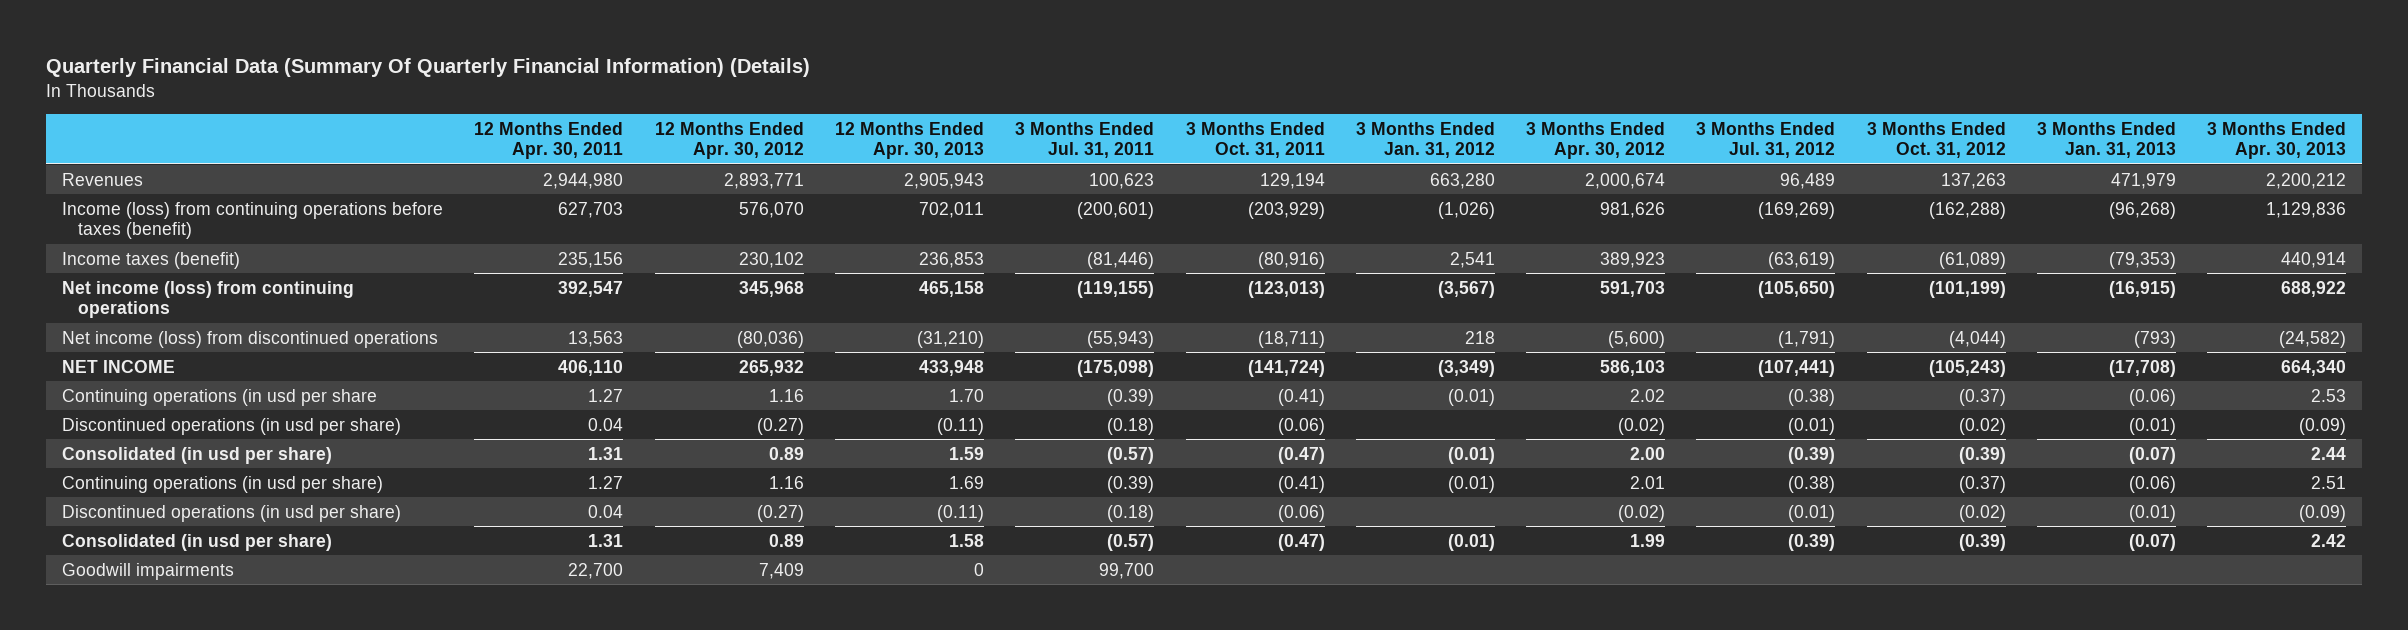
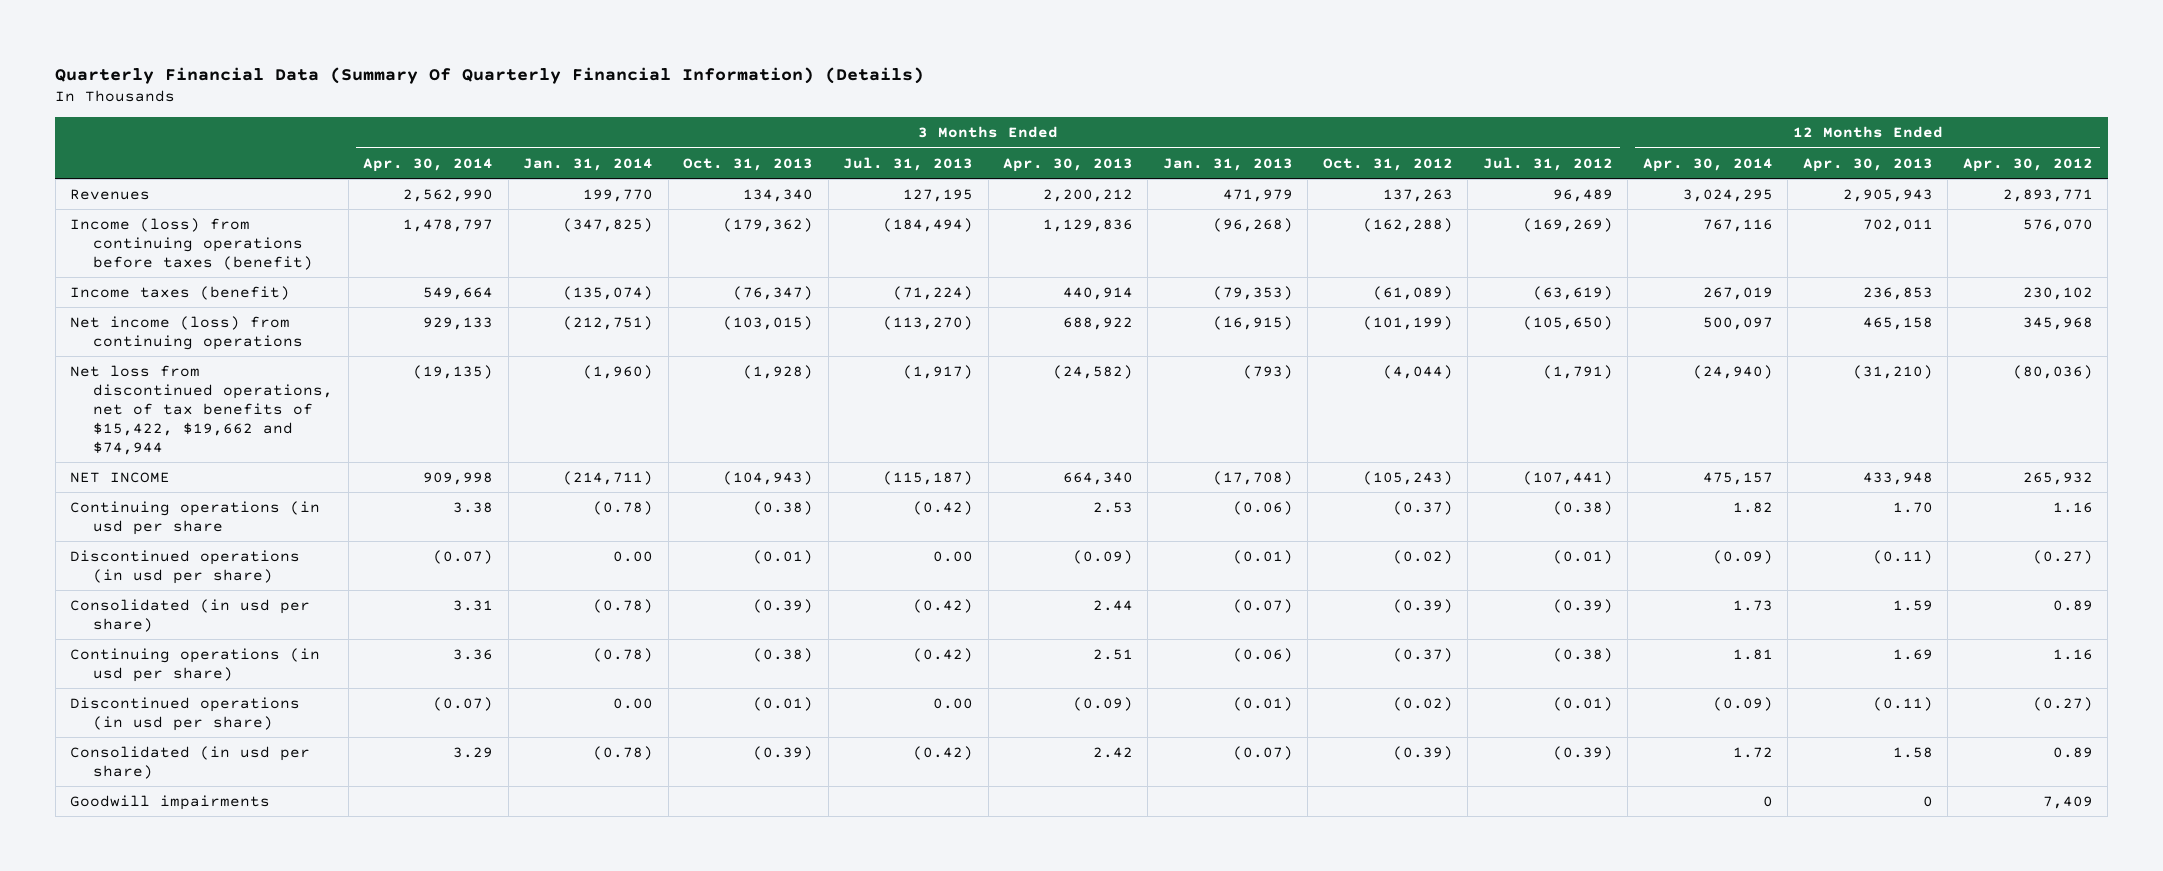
- | 12 Months Ended Apr. 30, 2011 | 12 Months Ended Apr. 30, 2012 | 12 Months Ended Apr. 30, 2013 | 3 Months Ended Jul. 31, 2011 | 3 Months Ended Oct. 31, 2011 | 3 Months Ended Jan. 31, 2012 | 3 Months Ended Apr. 30, 2012 | 3 Months Ended Jul. 31, 2012 | 3 Months Ended Oct. 31, 2012 | 3 Months Ended Jan. 31, 2013 | 3 Months Ended Apr. 30, 2013
+ | 3 Months Ended Apr. 30, 2014 | 3 Months Ended Jan. 31, 2014 | 3 Months Ended Oct. 31, 2013 | 3 Months Ended Jul. 31, 2013 | 3 Months Ended Apr. 30, 2013 | 3 Months Ended Jan. 31, 2013 | 3 Months Ended Oct. 31, 2012 | 3 Months Ended Jul. 31, 2012 | 12 Months Ended Apr. 30, 2014 | 12 Months Ended Apr. 30, 2013 | 12 Months Ended Apr. 30, 2012
- Net income (loss) from discontinued operations | 13,563 | (80,036) | (31,210) | (55,943) | (18,711) | 218 | (5,600) | (1,791) | (4,044) | (793) | (24,582)
+ Net loss from discontinued operations, net of tax benefits of $15,422, $19,662 and $74,944 | (19,135) | (1,960) | (1,928) | (1,917) | (24,582) | (793) | (4,044) | (1,791) | (24,940) | (31,210) | (80,036)

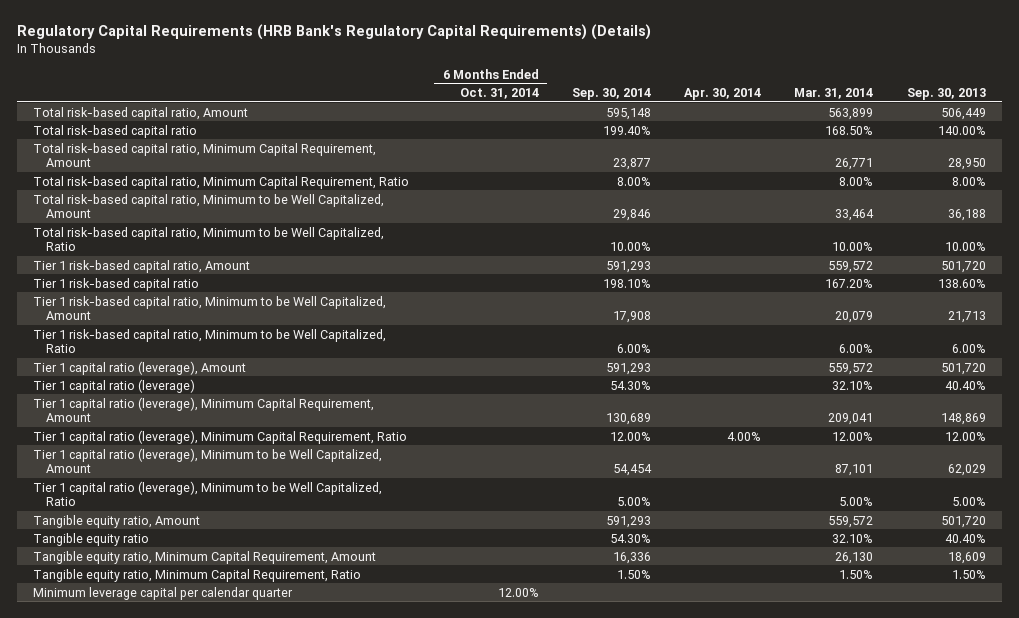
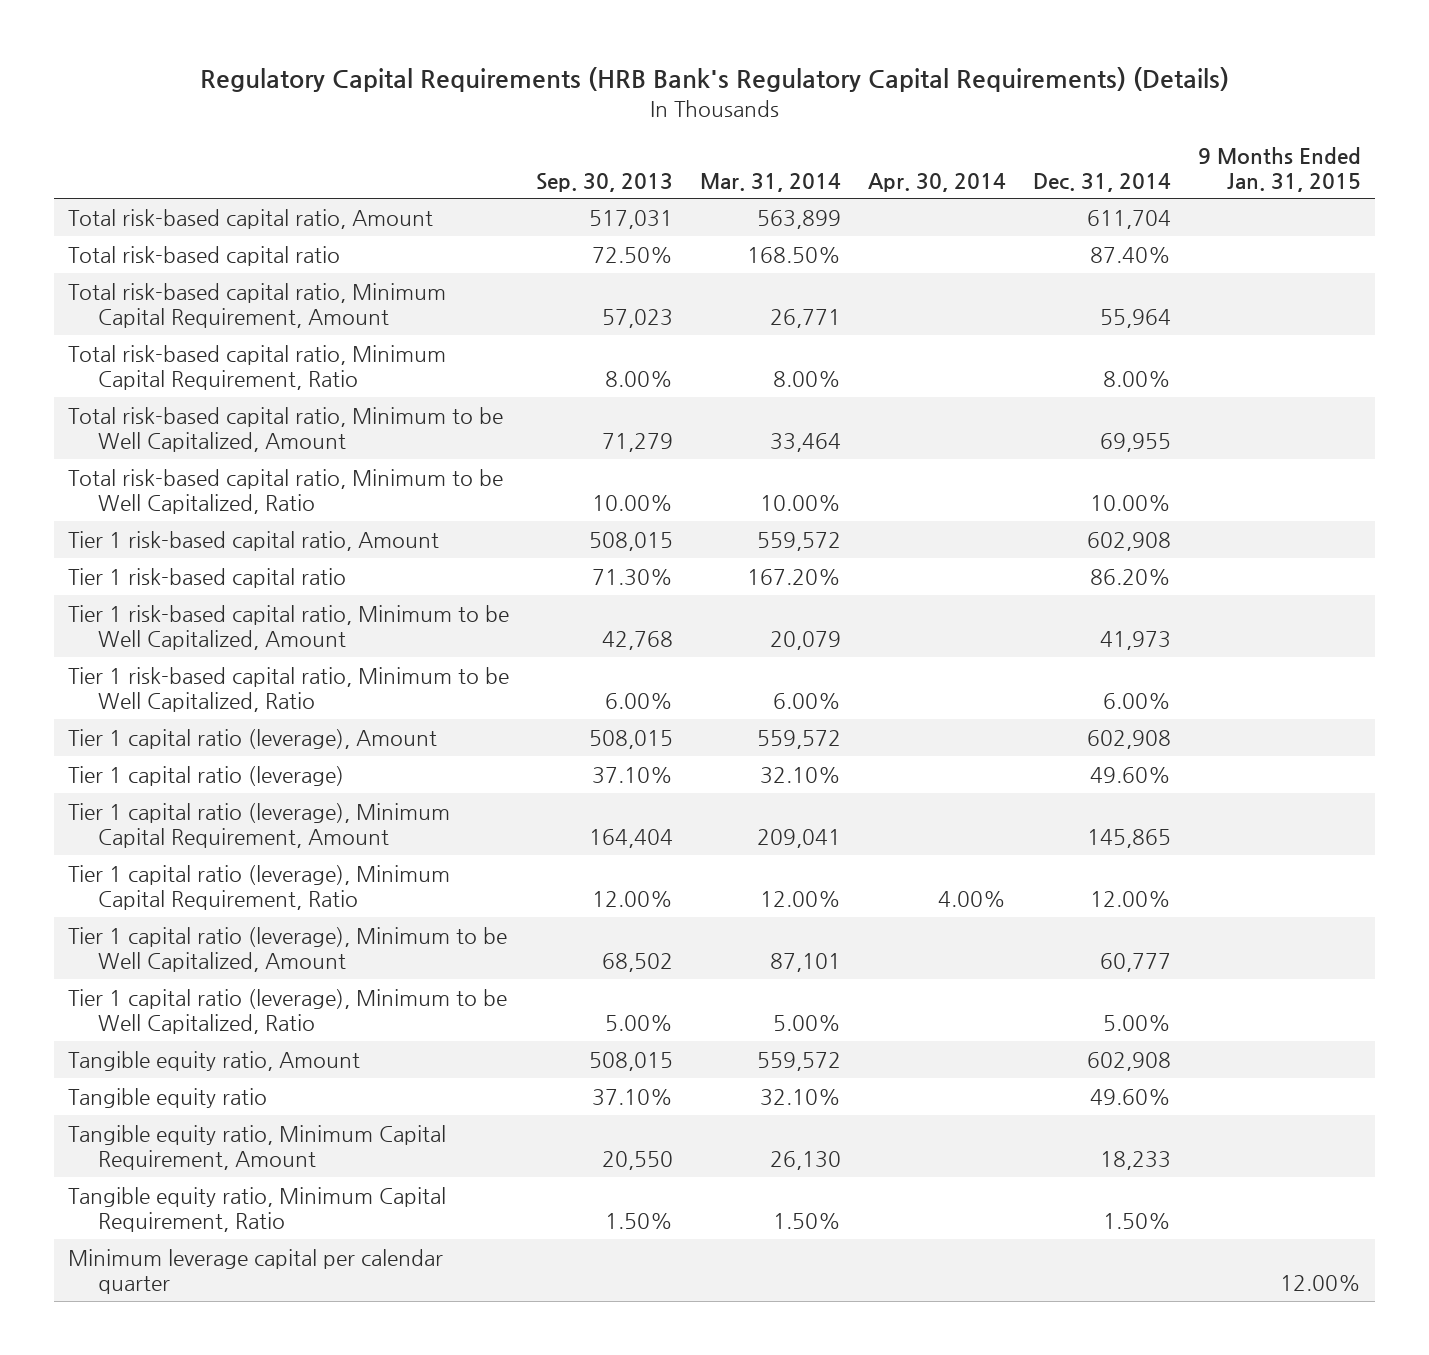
- | 6 Months Ended Oct. 31, 2014 | Sep. 30, 2014 | Apr. 30, 2014 | Mar. 31, 2014 | Sep. 30, 2013
+ | Sep. 30, 2013 | Mar. 31, 2014 | Apr. 30, 2014 | Dec. 31, 2014 | 9 Months Ended Jan. 31, 2015
- Total risk-based capital ratio, Amount | | 595,148 | | 563,899 | 506,449
- Total risk-based capital ratio | | 199.40% | | 168.50% | 140.00%
- Total risk-based capital ratio, Minimum Capital Requirement, Amount | | 23,877 | | 26,771 | 28,950
+ Total risk-based capital ratio, Amount | 517,031 | 563,899 | | 611,704 |
+ Total risk-based capital ratio | 72.50% | 168.50% | | 87.40% |
+ Total risk-based capital ratio, Minimum Capital Requirement, Amount | 57,023 | 26,771 | | 55,964 |
- Total risk-based capital ratio, Minimum to be Well Capitalized, Amount | | 29,846 | | 33,464 | 36,188
+ Total risk-based capital ratio, Minimum to be Well Capitalized, Amount | 71,279 | 33,464 | | 69,955 |
- Tier 1 risk-based capital ratio, Amount | | 591,293 | | 559,572 | 501,720
- Tier 1 risk-based capital ratio | | 198.10% | | 167.20% | 138.60%
- Tier 1 risk-based capital ratio, Minimum to be Well Capitalized, Amount | | 17,908 | | 20,079 | 21,713
+ Tier 1 risk-based capital ratio, Amount | 508,015 | 559,572 | | 602,908 |
+ Tier 1 risk-based capital ratio | 71.30% | 167.20% | | 86.20% |
+ Tier 1 risk-based capital ratio, Minimum to be Well Capitalized, Amount | 42,768 | 20,079 | | 41,973 |
- Tier 1 capital ratio (leverage), Amount | | 591,293 | | 559,572 | 501,720
- Tier 1 capital ratio (leverage) | | 54.30% | | 32.10% | 40.40%
- Tier 1 capital ratio (leverage), Minimum Capital Requirement, Amount | | 130,689 | | 209,041 | 148,869
+ Tier 1 capital ratio (leverage), Amount | 508,015 | 559,572 | | 602,908 |
+ Tier 1 capital ratio (leverage) | 37.10% | 32.10% | | 49.60% |
+ Tier 1 capital ratio (leverage), Minimum Capital Requirement, Amount | 164,404 | 209,041 | | 145,865 |
- Tier 1 capital ratio (leverage), Minimum to be Well Capitalized, Amount | | 54,454 | | 87,101 | 62,029
+ Tier 1 capital ratio (leverage), Minimum to be Well Capitalized, Amount | 68,502 | 87,101 | | 60,777 |
- Tangible equity ratio, Amount | | 591,293 | | 559,572 | 501,720
- Tangible equity ratio | | 54.30% | | 32.10% | 40.40%
- Tangible equity ratio, Minimum Capital Requirement, Amount | | 16,336 | | 26,130 | 18,609
+ Tangible equity ratio, Amount | 508,015 | 559,572 | | 602,908 |
+ Tangible equity ratio | 37.10% | 32.10% | | 49.60% |
+ Tangible equity ratio, Minimum Capital Requirement, Amount | 20,550 | 26,130 | | 18,233 |

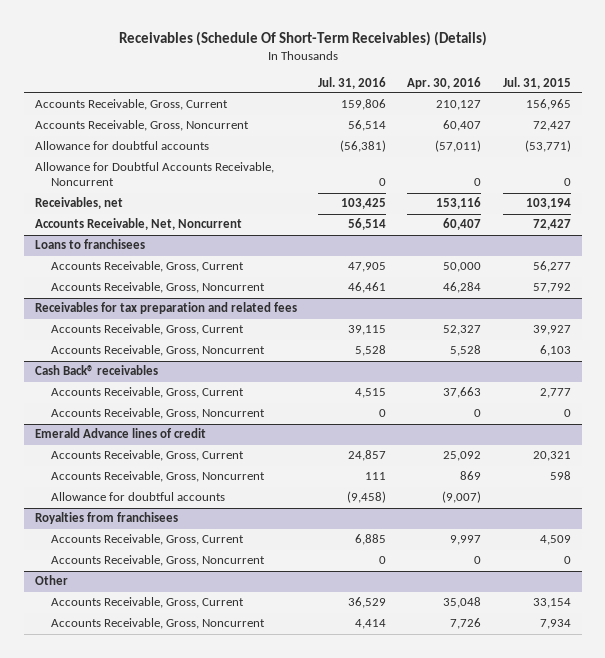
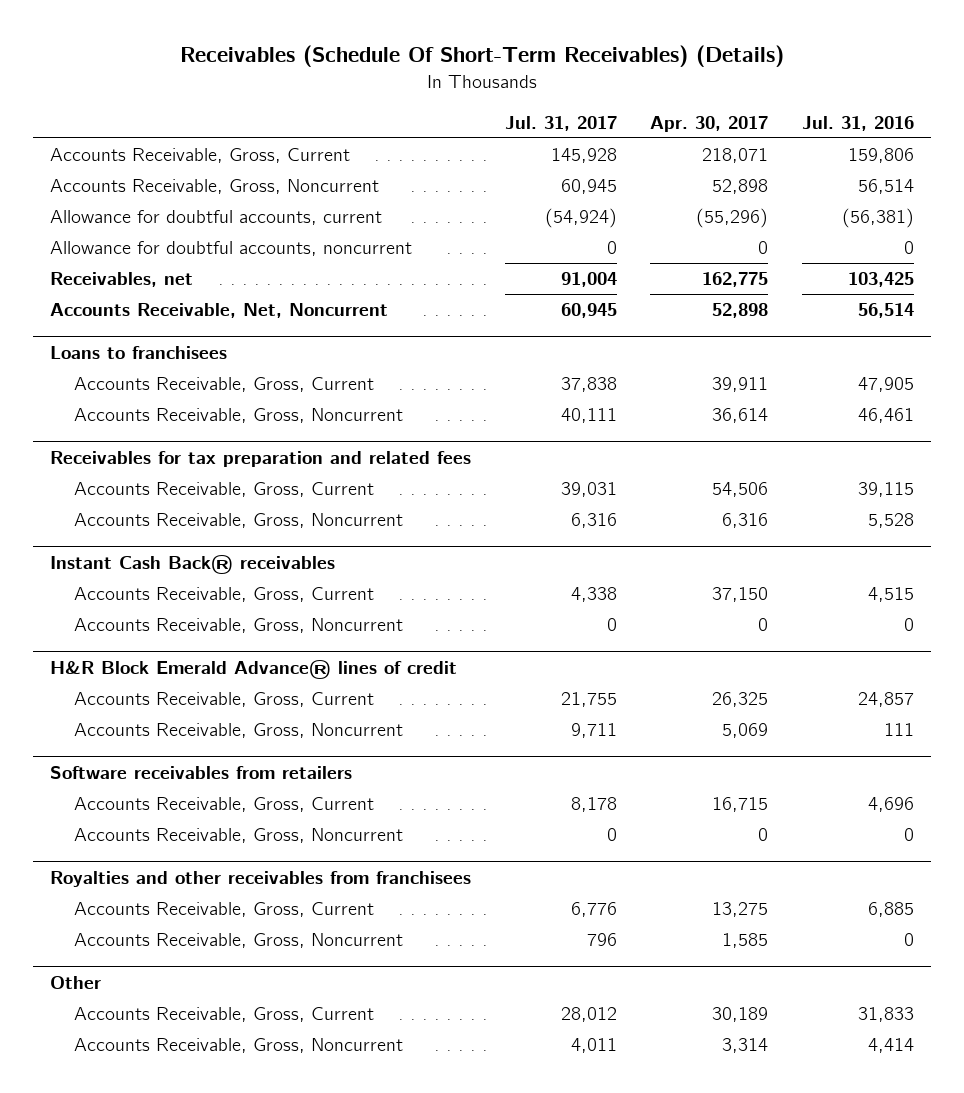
- | Jul. 31, 2016 | Apr. 30, 2016 | Jul. 31, 2015
+ | Jul. 31, 2017 | Apr. 30, 2017 | Jul. 31, 2016
- Allowance for doubtful accounts | (56,381) | (57,011) | (53,771)
- Allowance for Doubtful Accounts Receivable, Noncurrent | 0 | 0 | 0
+ Allowance for doubtful accounts, current | (54,924) | (55,296) | (56,381)
+ Allowance for doubtful accounts, noncurrent | 0 | 0 | 0
- Cash Back® receivables
+ Instant Cash Back® receivables
- Emerald Advance lines of credit
+ H&R Block Emerald Advance® lines of credit
- Allowance for doubtful accounts | (9,458) | (9,007) |
- Royalties from franchisees
+ Software receivables from retailers
+ Accounts Receivable, Gross, Current | 8,178 | 16,715 | 4,696
+ Accounts Receivable, Gross, Noncurrent | 0 | 0 | 0
+ Royalties and other receivables from franchisees
@ Other
- Accounts Receivable, Gross, Current | 36,529 | 35,048 | 33,154
+ Accounts Receivable, Gross, Current | 28,012 | 30,189 | 31,833

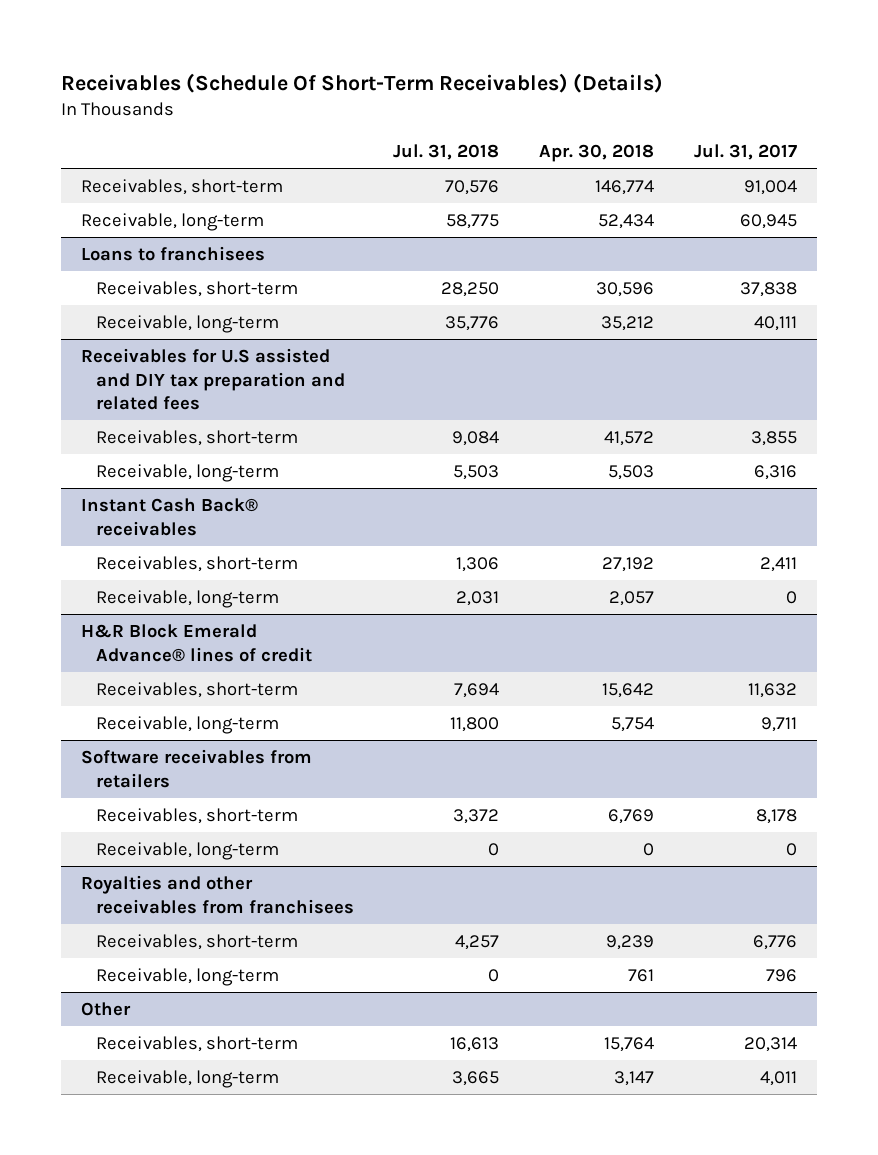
- | Jul. 31, 2017 | Apr. 30, 2017 | Jul. 31, 2016
+ | Jul. 31, 2018 | Apr. 30, 2018 | Jul. 31, 2017
- Accounts Receivable, Gross, Current | 145,928 | 218,071 | 159,806
- Accounts Receivable, Gross, Noncurrent | 60,945 | 52,898 | 56,514
- Allowance for doubtful accounts, current | (54,924) | (55,296) | (56,381)
- Allowance for doubtful accounts, noncurrent | 0 | 0 | 0
- Receivables, net | 91,004 | 162,775 | 103,425
- Accounts Receivable, Net, Noncurrent | 60,945 | 52,898 | 56,514
+ Receivables, short-term | 70,576 | 146,774 | 91,004
+ Receivable, long-term | 58,775 | 52,434 | 60,945
@ Loans to franchisees
- Accounts Receivable, Gross, Current | 37,838 | 39,911 | 47,905
- Accounts Receivable, Gross, Noncurrent | 40,111 | 36,614 | 46,461
- Receivables for tax preparation and related fees
- Accounts Receivable, Gross, Current | 39,031 | 54,506 | 39,115
- Accounts Receivable, Gross, Noncurrent | 6,316 | 6,316 | 5,528
@ Loans to franchisees
+ Receivables, short-term | 28,250 | 30,596 | 37,838
+ Receivable, long-term | 35,776 | 35,212 | 40,111
+ Receivables for U.S assisted and DIY tax preparation and related fees
+ Receivables, short-term | 9,084 | 41,572 | 3,855
+ Receivable, long-term | 5,503 | 5,503 | 6,316
@ Instant Cash Back® receivables
- Accounts Receivable, Gross, Current | 4,338 | 37,150 | 4,515
- Accounts Receivable, Gross, Noncurrent | 0 | 0 | 0
+ Receivables, short-term | 1,306 | 27,192 | 2,411
+ Receivable, long-term | 2,031 | 2,057 | 0
@ H&R Block Emerald Advance® lines of credit
- Accounts Receivable, Gross, Current | 21,755 | 26,325 | 24,857
- Accounts Receivable, Gross, Noncurrent | 9,711 | 5,069 | 111
+ Receivables, short-term | 7,694 | 15,642 | 11,632
+ Receivable, long-term | 11,800 | 5,754 | 9,711
@ Software receivables from retailers
- Accounts Receivable, Gross, Current | 8,178 | 16,715 | 4,696
- Accounts Receivable, Gross, Noncurrent | 0 | 0 | 0
+ Receivables, short-term | 3,372 | 6,769 | 8,178
+ Receivable, long-term | 0 | 0 | 0
@ Royalties and other receivables from franchisees
- Accounts Receivable, Gross, Current | 6,776 | 13,275 | 6,885
- Accounts Receivable, Gross, Noncurrent | 796 | 1,585 | 0
+ Receivables, short-term | 4,257 | 9,239 | 6,776
+ Receivable, long-term | 0 | 761 | 796
@ Other
- Accounts Receivable, Gross, Current | 28,012 | 30,189 | 31,833
- Accounts Receivable, Gross, Noncurrent | 4,011 | 3,314 | 4,414
+ Receivables, short-term | 16,613 | 15,764 | 20,314
+ Receivable, long-term | 3,665 | 3,147 | 4,011

